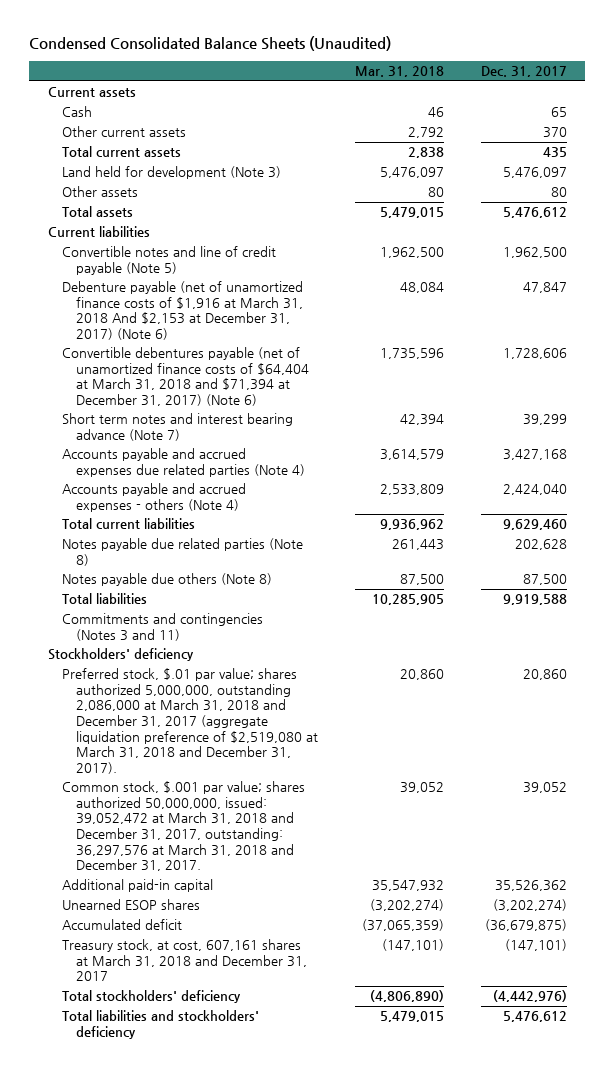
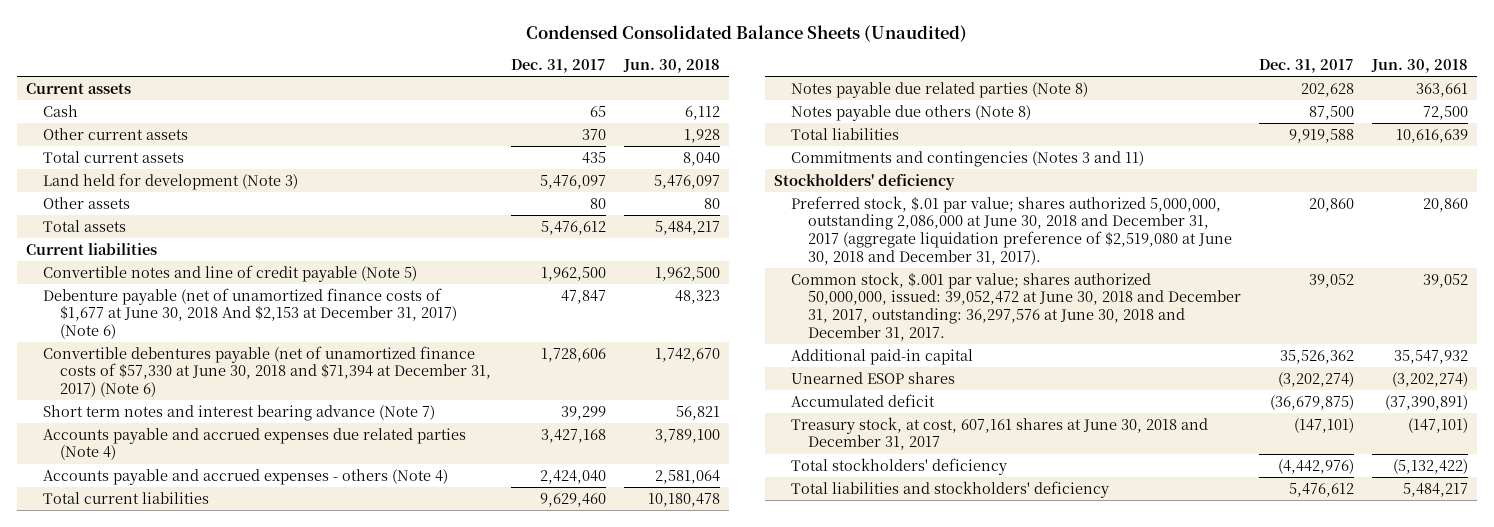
- | Mar. 31, 2018 | Dec. 31, 2017
+ | Dec. 31, 2017 | Jun. 30, 2018
- Debenture payable (net of unamortized finance costs of $1,916 at March 31, 2018 And $2,153 at December 31, 2017) (Note 6) | 48,084 | 47,847
- Convertible debentures payable (net of unamortized finance costs of $64,404 at March 31, 2018 and $71,394 at December 31, 2017) (Note 6) | 1,735,596 | 1,728,606
+ Debenture payable (net of unamortized finance costs of $1,677 at June 30, 2018 And $2,153 at December 31, 2017) (Note 6) | 47,847 | 48,323
+ Convertible debentures payable (net of unamortized finance costs of $57,330 at June 30, 2018 and $71,394 at December 31, 2017) (Note 6) | 1,728,606 | 1,742,670
- Preferred stock, $.01 par value; shares authorized 5,000,000, outstanding 2,086,000 at March 31, 2018 and December 31, 2017 (aggregate liquidation preference of $2,519,080 at March 31, 2018 and December 31, 2017). | 20,860 | 20,860
- Common stock, $.001 par value; shares authorized 50,000,000, issued: 39,052,472 at March 31, 2018 and December 31, 2017, outstanding: 36,297,576 at March 31, 2018 and December 31, 2017. | 39,052 | 39,052
+ Preferred stock, $.01 par value; shares authorized 5,000,000, outstanding 2,086,000 at June 30, 2018 and December 31, 2017 (aggregate liquidation preference of $2,519,080 at June 30, 2018 and December 31, 2017). | 20,860 | 20,860
+ Common stock, $.001 par value; shares authorized 50,000,000, issued: 39,052,472 at June 30, 2018 and December 31, 2017, outstanding: 36,297,576 at June 30, 2018 and December 31, 2017. | 39,052 | 39,052
- Treasury stock, at cost, 607,161 shares at March 31, 2018 and December 31, 2017 | (147,101) | (147,101)
+ Treasury stock, at cost, 607,161 shares at June 30, 2018 and December 31, 2017 | (147,101) | (147,101)

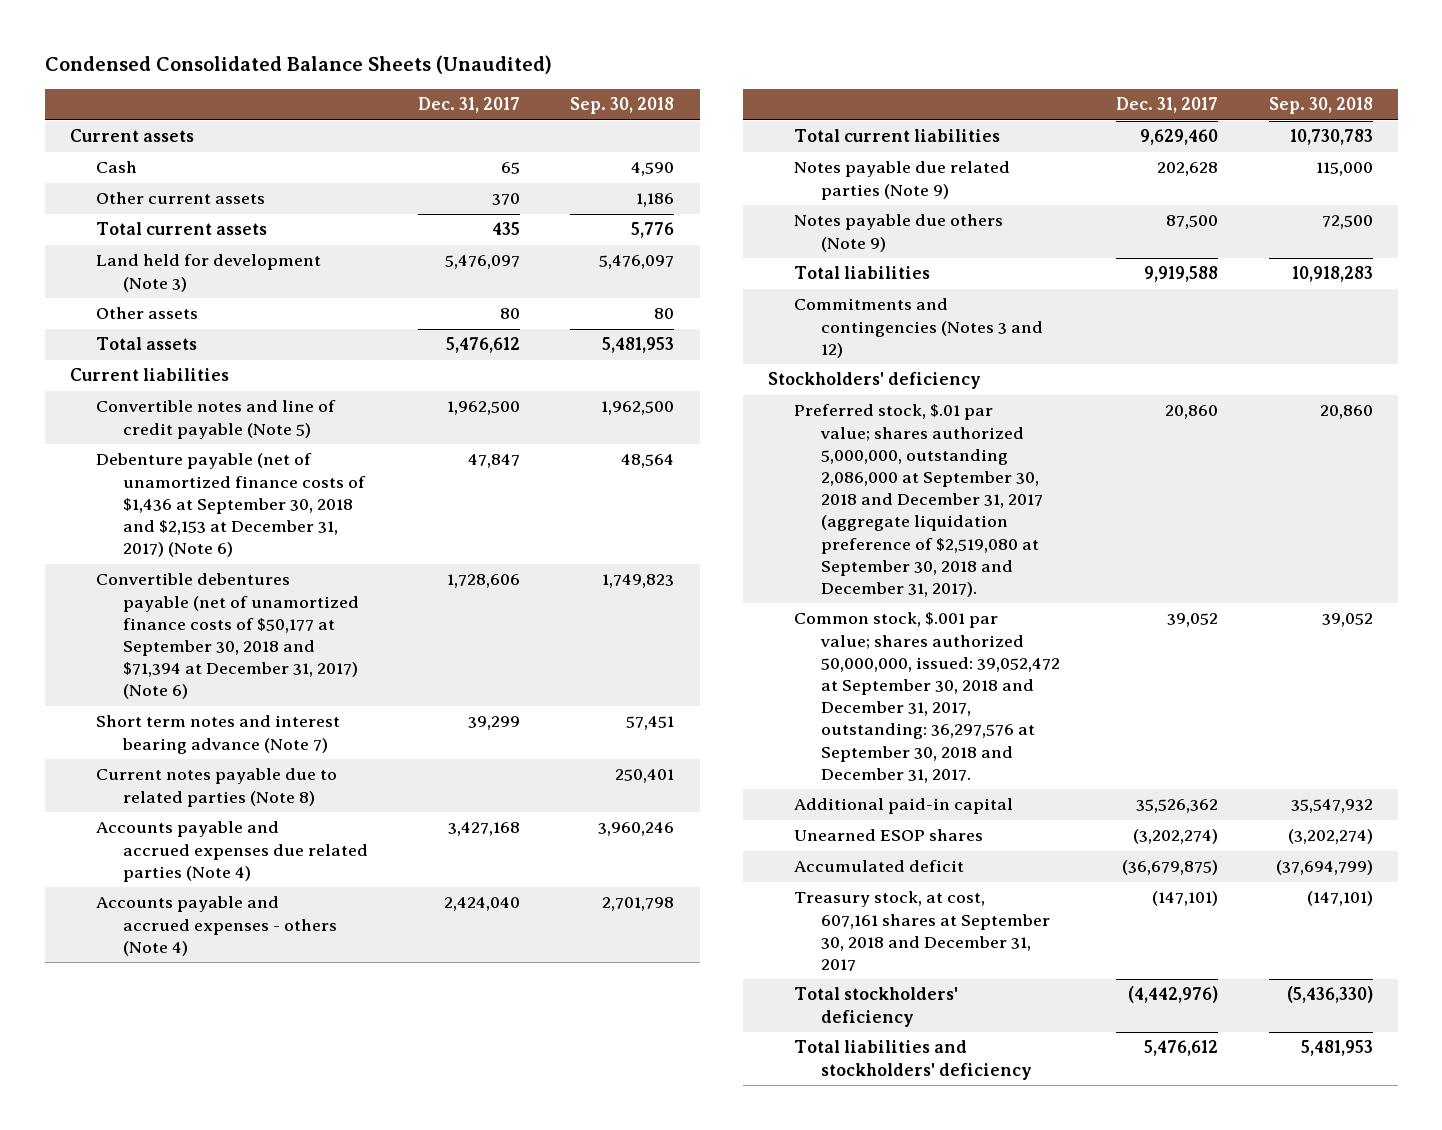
- | Dec. 31, 2017 | Jun. 30, 2018
+ | Dec. 31, 2017 | Sep. 30, 2018
- Debenture payable (net of unamortized finance costs of $1,677 at June 30, 2018 And $2,153 at December 31, 2017) (Note 6) | 47,847 | 48,323
- Convertible debentures payable (net of unamortized finance costs of $57,330 at June 30, 2018 and $71,394 at December 31, 2017) (Note 6) | 1,728,606 | 1,742,670
+ Debenture payable (net of unamortized finance costs of $1,436 at September 30, 2018 and $2,153 at December 31, 2017) (Note 6) | 47,847 | 48,564
+ Convertible debentures payable (net of unamortized finance costs of $50,177 at September 30, 2018 and $71,394 at December 31, 2017) (Note 6) | 1,728,606 | 1,749,823
+ Current notes payable due to related parties (Note 8) | | 250,401
- Notes payable due related parties (Note 8) | 202,628 | 363,661
- Notes payable due others (Note 8) | 87,500 | 72,500
+ Notes payable due related parties (Note 9) | 202,628 | 115,000
+ Notes payable due others (Note 9) | 87,500 | 72,500
- Commitments and contingencies (Notes 3 and 11)
+ Commitments and contingencies (Notes 3 and 12)
- Preferred stock, $.01 par value; shares authorized 5,000,000, outstanding 2,086,000 at June 30, 2018 and December 31, 2017 (aggregate liquidation preference of $2,519,080 at June 30, 2018 and December 31, 2017). | 20,860 | 20,860
- Common stock, $.001 par value; shares authorized 50,000,000, issued: 39,052,472 at June 30, 2018 and December 31, 2017, outstanding: 36,297,576 at June 30, 2018 and December 31, 2017. | 39,052 | 39,052
+ Preferred stock, $.01 par value; shares authorized 5,000,000, outstanding 2,086,000 at September 30, 2018 and December 31, 2017 (aggregate liquidation preference of $2,519,080 at September 30, 2018 and December 31, 2017). | 20,860 | 20,860
+ Common stock, $.001 par value; shares authorized 50,000,000, issued: 39,052,472 at September 30, 2018 and December 31, 2017, outstanding: 36,297,576 at September 30, 2018 and December 31, 2017. | 39,052 | 39,052
- Treasury stock, at cost, 607,161 shares at June 30, 2018 and December 31, 2017 | (147,101) | (147,101)
+ Treasury stock, at cost, 607,161 shares at September 30, 2018 and December 31, 2017 | (147,101) | (147,101)

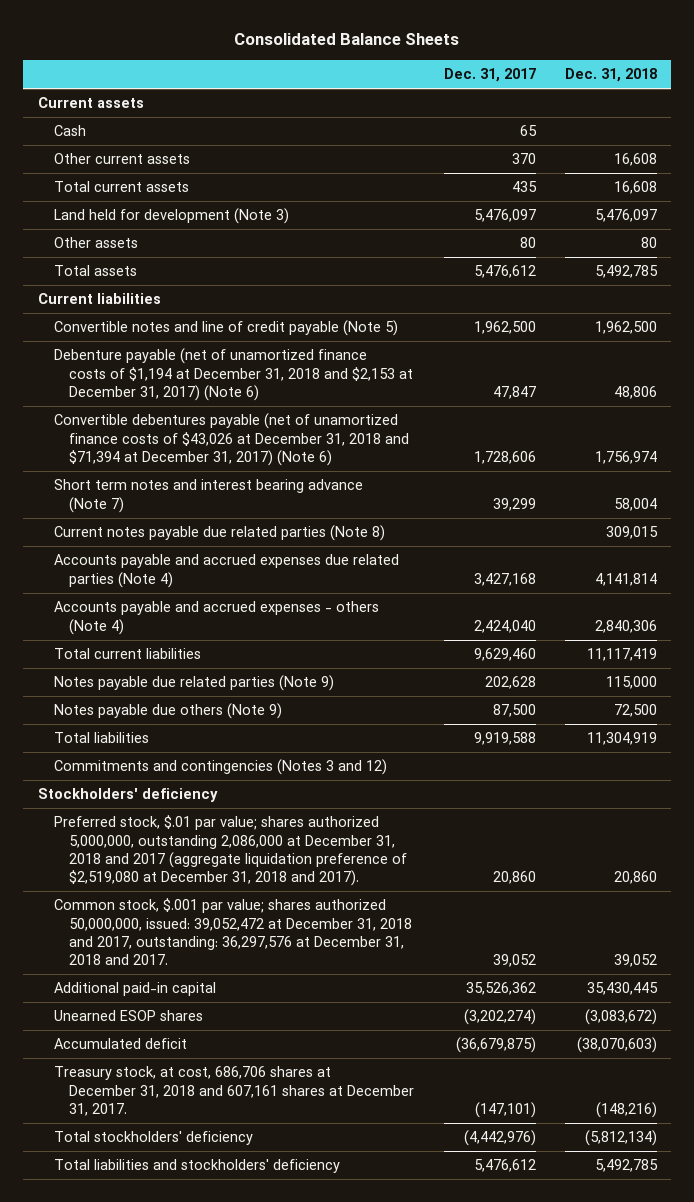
- Condensed Consolidated Balance Sheets (Unaudited)
+ Consolidated Balance Sheets
- | Dec. 31, 2017 | Sep. 30, 2018
+ | Dec. 31, 2017 | Dec. 31, 2018
- Debenture payable (net of unamortized finance costs of $1,436 at September 30, 2018 and $2,153 at December 31, 2017) (Note 6) | 47,847 | 48,564
- Convertible debentures payable (net of unamortized finance costs of $50,177 at September 30, 2018 and $71,394 at December 31, 2017) (Note 6) | 1,728,606 | 1,749,823
+ Debenture payable (net of unamortized finance costs of $1,194 at December 31, 2018 and $2,153 at December 31, 2017) (Note 6) | 47,847 | 48,806
+ Convertible debentures payable (net of unamortized finance costs of $43,026 at December 31, 2018 and $71,394 at December 31, 2017) (Note 6) | 1,728,606 | 1,756,974
- Current notes payable due to related parties (Note 8) | | 250,401
+ Current notes payable due related parties (Note 8) | | 309,015
- Preferred stock, $.01 par value; shares authorized 5,000,000, outstanding 2,086,000 at September 30, 2018 and December 31, 2017 (aggregate liquidation preference of $2,519,080 at September 30, 2018 and December 31, 2017). | 20,860 | 20,860
- Common stock, $.001 par value; shares authorized 50,000,000, issued: 39,052,472 at September 30, 2018 and December 31, 2017, outstanding: 36,297,576 at September 30, 2018 and December 31, 2017. | 39,052 | 39,052
+ Preferred stock, $.01 par value; shares authorized 5,000,000, outstanding 2,086,000 at December 31, 2018 and 2017 (aggregate liquidation preference of $2,519,080 at December 31, 2018 and 2017). | 20,860 | 20,860
+ Common stock, $.001 par value; shares authorized 50,000,000, issued: 39,052,472 at December 31, 2018 and 2017, outstanding: 36,297,576 at December 31, 2018 and 2017. | 39,052 | 39,052
- Treasury stock, at cost, 607,161 shares at September 30, 2018 and December 31, 2017 | (147,101) | (147,101)
+ Treasury stock, at cost, 686,706 shares at December 31, 2018 and 607,161 shares at December 31, 2017. | (147,101) | (148,216)

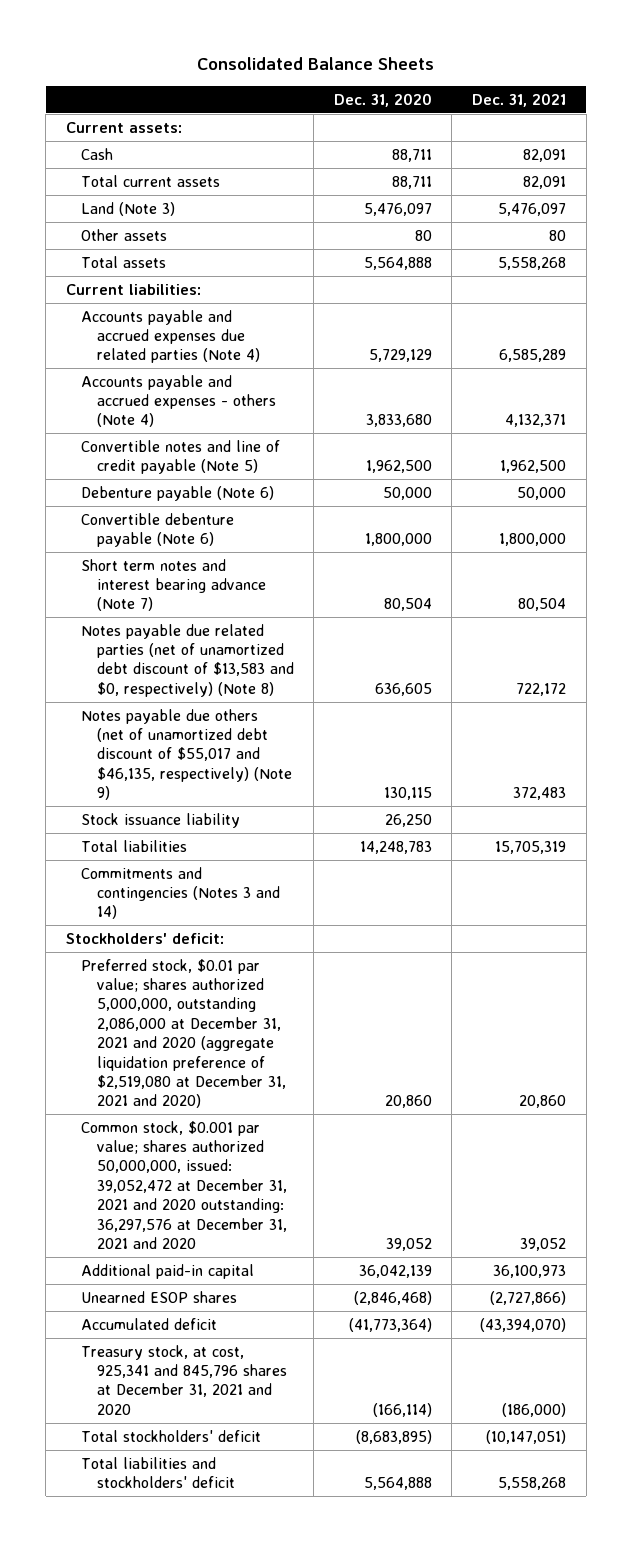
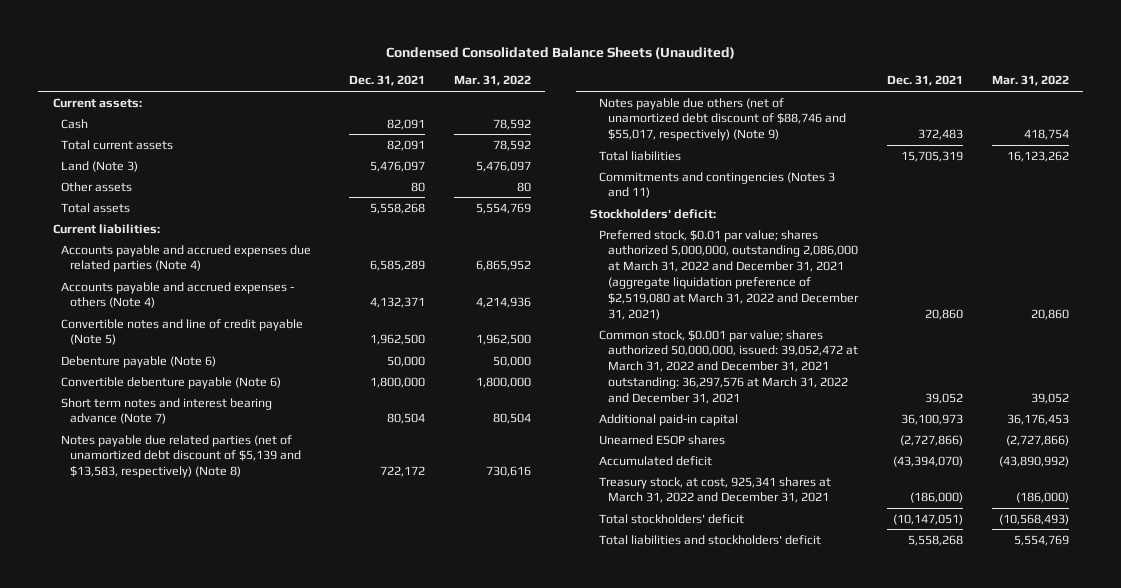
- Consolidated Balance Sheets
+ Condensed Consolidated Balance Sheets (Unaudited)
- | Dec. 31, 2020 | Dec. 31, 2021
+ | Dec. 31, 2021 | Mar. 31, 2022
- Notes payable due related parties (net of unamortized debt discount of $13,583 and $0, respectively) (Note 8) | 636,605 | 722,172
- Notes payable due others (net of unamortized debt discount of $55,017 and $46,135, respectively) (Note 9) | 130,115 | 372,483
- Stock issuance liability | 26,250 |
+ Notes payable due related parties (net of unamortized debt discount of $5,139 and $13,583, respectively) (Note 8) | 722,172 | 730,616
+ Notes payable due others (net of unamortized debt discount of $88,746 and $55,017, respectively) (Note 9) | 372,483 | 418,754
- Commitments and contingencies (Notes 3 and 14)
+ Commitments and contingencies (Notes 3 and 11)
- Preferred stock, $0.01 par value; shares authorized 5,000,000, outstanding 2,086,000 at December 31, 2021 and 2020 (aggregate liquidation preference of $2,519,080 at December 31, 2021 and 2020) | 20,860 | 20,860
- Common stock, $0.001 par value; shares authorized 50,000,000, issued: 39,052,472 at December 31, 2021 and 2020 outstanding: 36,297,576 at December 31, 2021 and 2020 | 39,052 | 39,052
+ Preferred stock, $0.01 par value; shares authorized 5,000,000, outstanding 2,086,000 at March 31, 2022 and December 31, 2021 (aggregate liquidation preference of $2,519,080 at March 31, 2022 and December 31, 2021) | 20,860 | 20,860
+ Common stock, $0.001 par value; shares authorized 50,000,000, issued: 39,052,472 at March 31, 2022 and December 31, 2021 outstanding: 36,297,576 at March 31, 2022 and December 31, 2021 | 39,052 | 39,052
- Treasury stock, at cost, 925,341 and 845,796 shares at December 31, 2021 and 2020 | (166,114) | (186,000)
+ Treasury stock, at cost, 925,341 shares at March 31, 2022 and December 31, 2021 | (186,000) | (186,000)

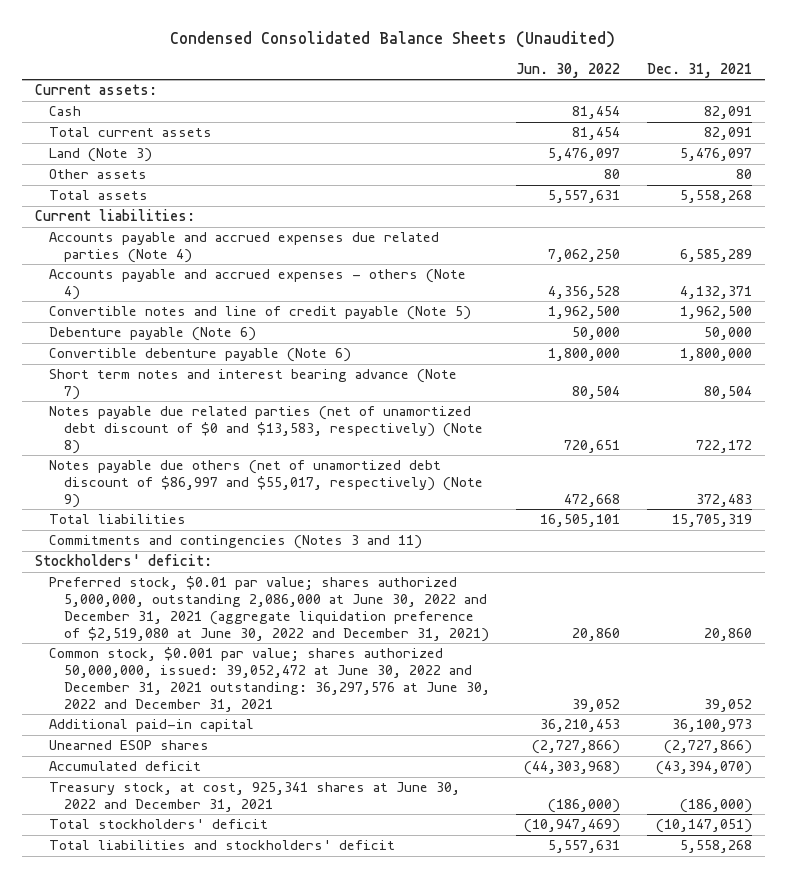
- | Dec. 31, 2021 | Mar. 31, 2022
+ | Jun. 30, 2022 | Dec. 31, 2021
- Notes payable due related parties (net of unamortized debt discount of $5,139 and $13,583, respectively) (Note 8) | 722,172 | 730,616
- Notes payable due others (net of unamortized debt discount of $88,746 and $55,017, respectively) (Note 9) | 372,483 | 418,754
+ Notes payable due related parties (net of unamortized debt discount of $0 and $13,583, respectively) (Note 8) | 720,651 | 722,172
+ Notes payable due others (net of unamortized debt discount of $86,997 and $55,017, respectively) (Note 9) | 472,668 | 372,483
- Preferred stock, $0.01 par value; shares authorized 5,000,000, outstanding 2,086,000 at March 31, 2022 and December 31, 2021 (aggregate liquidation preference of $2,519,080 at March 31, 2022 and December 31, 2021) | 20,860 | 20,860
- Common stock, $0.001 par value; shares authorized 50,000,000, issued: 39,052,472 at March 31, 2022 and December 31, 2021 outstanding: 36,297,576 at March 31, 2022 and December 31, 2021 | 39,052 | 39,052
+ Preferred stock, $0.01 par value; shares authorized 5,000,000, outstanding 2,086,000 at June 30, 2022 and December 31, 2021 (aggregate liquidation preference of $2,519,080 at June 30, 2022 and December 31, 2021) | 20,860 | 20,860
+ Common stock, $0.001 par value; shares authorized 50,000,000, issued: 39,052,472 at June 30, 2022 and December 31, 2021 outstanding: 36,297,576 at June 30, 2022 and December 31, 2021 | 39,052 | 39,052
- Treasury stock, at cost, 925,341 shares at March 31, 2022 and December 31, 2021 | (186,000) | (186,000)
+ Treasury stock, at cost, 925,341 shares at June 30, 2022 and December 31, 2021 | (186,000) | (186,000)

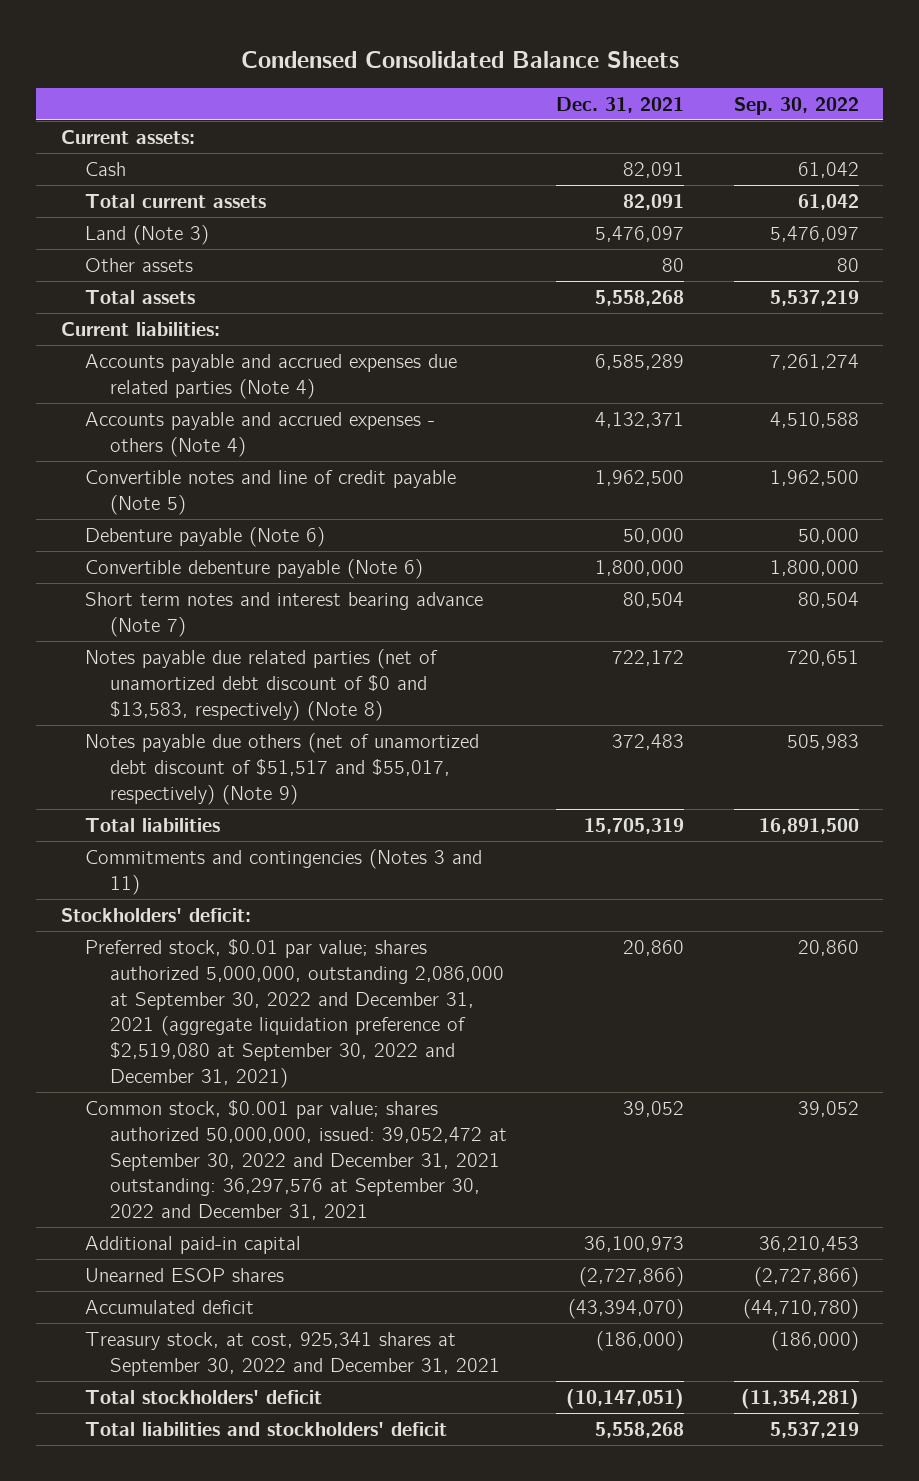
- Condensed Consolidated Balance Sheets (Unaudited)
+ Condensed Consolidated Balance Sheets
- | Jun. 30, 2022 | Dec. 31, 2021
+ | Dec. 31, 2021 | Sep. 30, 2022
- Notes payable due others (net of unamortized debt discount of $86,997 and $55,017, respectively) (Note 9) | 472,668 | 372,483
+ Notes payable due others (net of unamortized debt discount of $51,517 and $55,017, respectively) (Note 9) | 372,483 | 505,983
- Preferred stock, $0.01 par value; shares authorized 5,000,000, outstanding 2,086,000 at June 30, 2022 and December 31, 2021 (aggregate liquidation preference of $2,519,080 at June 30, 2022 and December 31, 2021) | 20,860 | 20,860
- Common stock, $0.001 par value; shares authorized 50,000,000, issued: 39,052,472 at June 30, 2022 and December 31, 2021 outstanding: 36,297,576 at June 30, 2022 and December 31, 2021 | 39,052 | 39,052
+ Preferred stock, $0.01 par value; shares authorized 5,000,000, outstanding 2,086,000 at September 30, 2022 and December 31, 2021 (aggregate liquidation preference of $2,519,080 at September 30, 2022 and December 31, 2021) | 20,860 | 20,860
+ Common stock, $0.001 par value; shares authorized 50,000,000, issued: 39,052,472 at September 30, 2022 and December 31, 2021 outstanding: 36,297,576 at September 30, 2022 and December 31, 2021 | 39,052 | 39,052
- Treasury stock, at cost, 925,341 shares at June 30, 2022 and December 31, 2021 | (186,000) | (186,000)
+ Treasury stock, at cost, 925,341 shares at September 30, 2022 and December 31, 2021 | (186,000) | (186,000)

